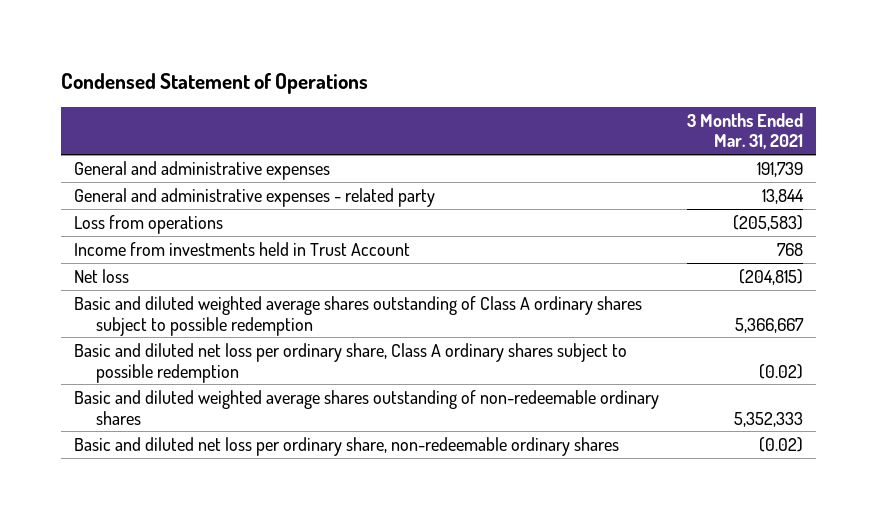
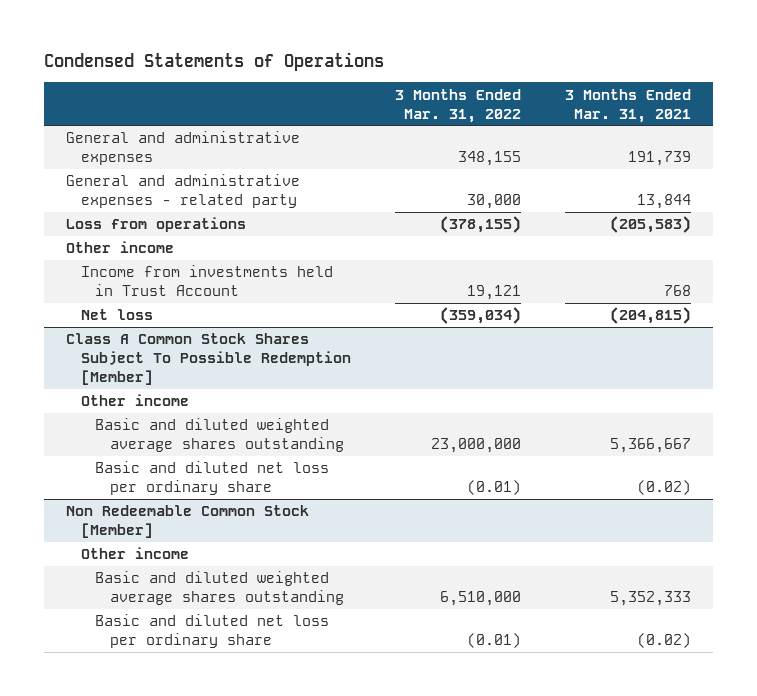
- Condensed Statement of Operations
+ Condensed Statements of Operations
- | 3 Months Ended Mar. 31, 2021
+ | 3 Months Ended Mar. 31, 2022 | 3 Months Ended Mar. 31, 2021
+ Other income
- Basic and diluted weighted average shares outstanding of Class A ordinary shares subject to possible redemption | 5,366,667
- Basic and diluted net loss per ordinary share, Class A ordinary shares subject to possible redemption | (0.02)
- Basic and diluted weighted average shares outstanding of non-redeemable ordinary shares | 5,352,333
- Basic and diluted net loss per ordinary share, non-redeemable ordinary shares | (0.02)
+ Class A Common Stock Shares Subject To Possible Redemption [Member]
+ Other income
+ Basic and diluted weighted average shares outstanding | 23,000,000 | 5,366,667
+ Basic and diluted net loss per ordinary share | (0.01) | (0.02)
+ Non Redeemable Common Stock [Member]
+ Other income
+ Basic and diluted weighted average shares outstanding | 6,510,000 | 5,352,333
+ Basic and diluted net loss per ordinary share | (0.01) | (0.02)

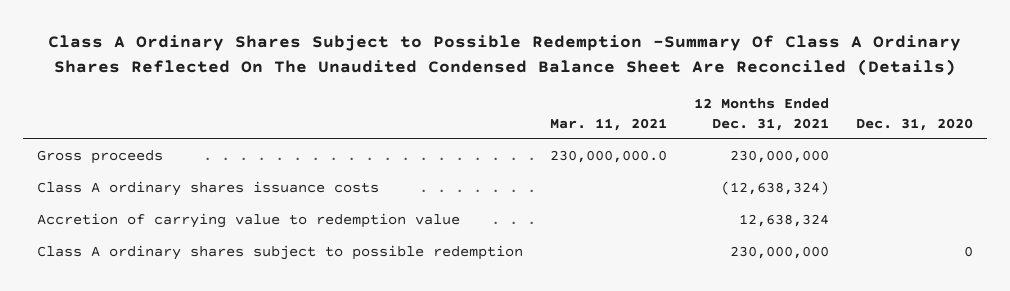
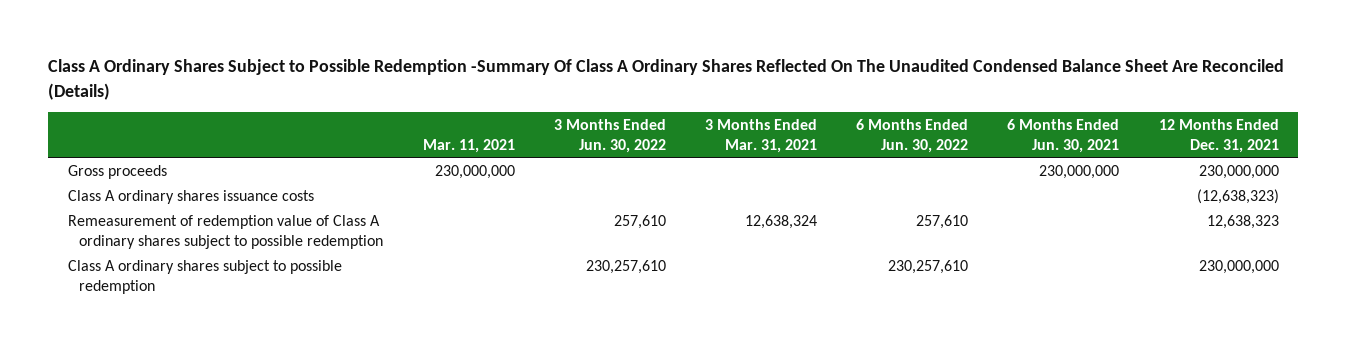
- | Mar. 11, 2021 | 12 Months Ended Dec. 31, 2021 | Dec. 31, 2020
+ | Mar. 11, 2021 | 3 Months Ended Jun. 30, 2022 | 3 Months Ended Mar. 31, 2021 | 6 Months Ended Jun. 30, 2022 | 6 Months Ended Jun. 30, 2021 | 12 Months Ended Dec. 31, 2021
- Gross proceeds | 230,000,000.0 | 230,000,000 |
- Class A ordinary shares issuance costs | | (12,638,324) |
- Accretion of carrying value to redemption value | | 12,638,324 |
+ Gross proceeds | 230,000,000 | | | | 230,000,000 | 230,000,000
+ Class A ordinary shares issuance costs | | | | | | (12,638,323)
+ Remeasurement of redemption value of Class A ordinary shares subject to possible redemption | | 257,610 | 12,638,324 | 257,610 | | 12,638,323

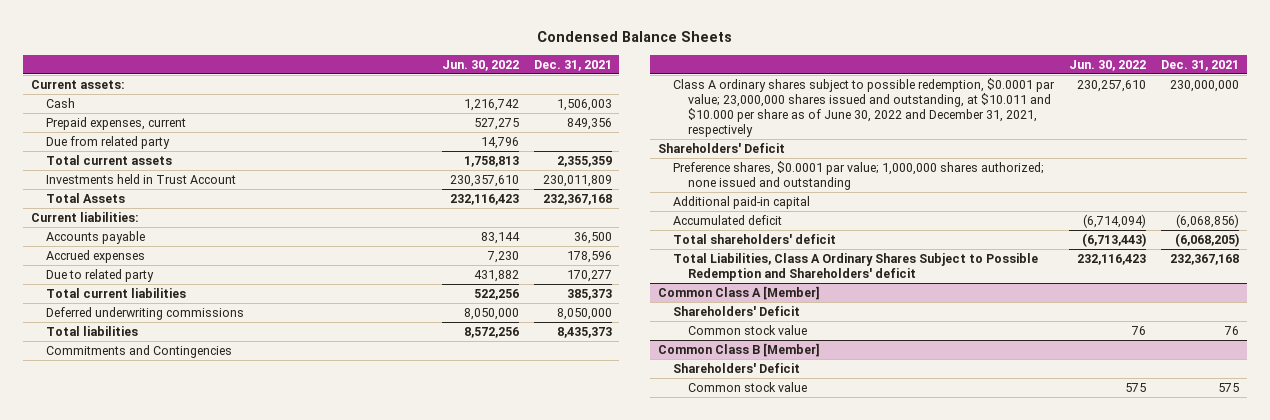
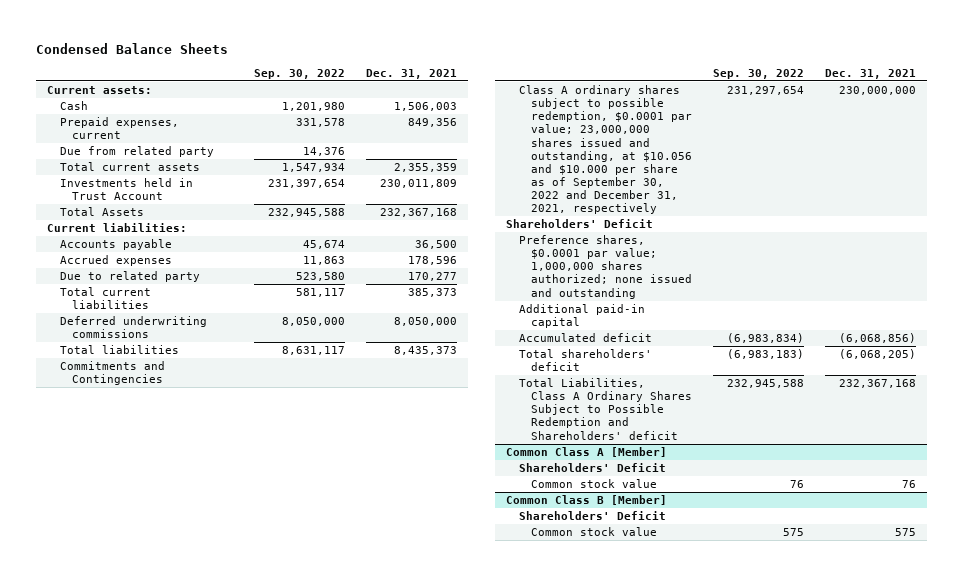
- | Jun. 30, 2022 | Dec. 31, 2021
+ | Sep. 30, 2022 | Dec. 31, 2021
- Class A ordinary shares subject to possible redemption, $0.0001 par value; 23,000,000 shares issued and outstanding, at $10.011 and $10.000 per share as of June 30, 2022 and December 31, 2021, respectively | 230,257,610 | 230,000,000
+ Class A ordinary shares subject to possible redemption, $0.0001 par value; 23,000,000 shares issued and outstanding, at $10.056 and $10.000 per share as of September 30, 2022 and December 31, 2021, respectively | 231,297,654 | 230,000,000

